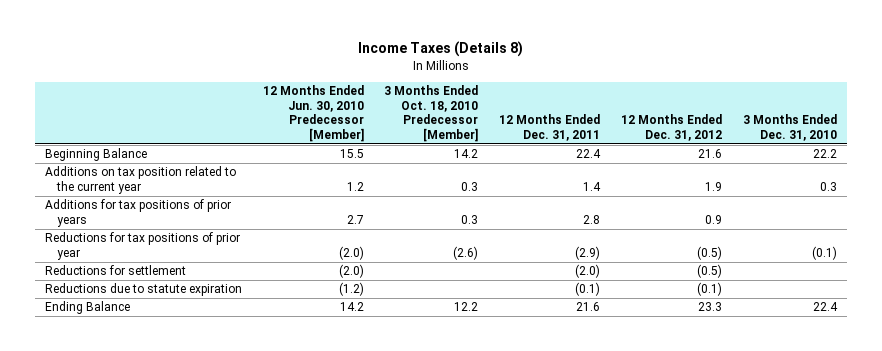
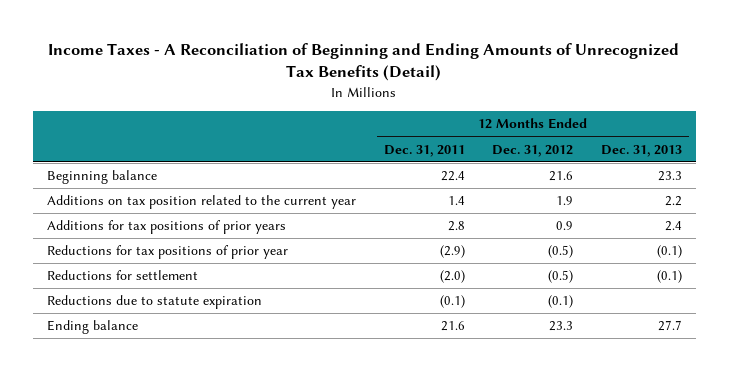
- Income Taxes (Details 8)
+ Income Taxes - A Reconciliation of Beginning and Ending Amounts of Unrecognized Tax Benefits (Detail)
- | 12 Months Ended Jun. 30, 2010 Predecessor [Member] | 3 Months Ended Oct. 18, 2010 Predecessor [Member] | 12 Months Ended Dec. 31, 2011 | 12 Months Ended Dec. 31, 2012 | 3 Months Ended Dec. 31, 2010
+ | 12 Months Ended Dec. 31, 2011 | 12 Months Ended Dec. 31, 2012 | 12 Months Ended Dec. 31, 2013
- Beginning Balance | 15.5 | 14.2 | 22.4 | 21.6 | 22.2
+ Beginning balance | 22.4 | 21.6 | 23.3
- Ending Balance | 14.2 | 12.2 | 21.6 | 23.3 | 22.4
+ Ending balance | 21.6 | 23.3 | 27.7

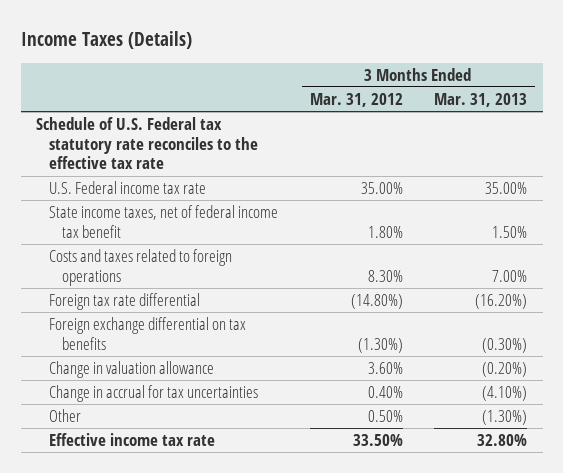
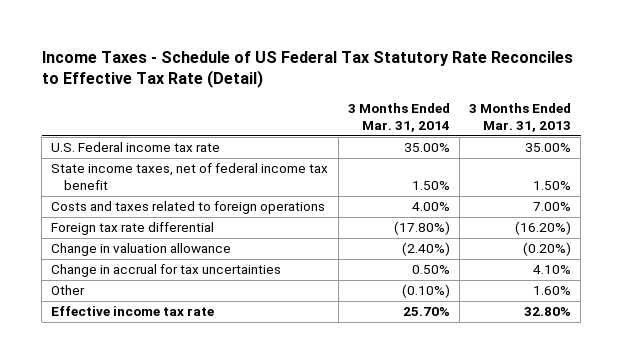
- Income Taxes (Details)
+ Income Taxes - Schedule of US Federal Tax Statutory Rate Reconciles to Effective Tax Rate (Detail)
- | 3 Months Ended Mar. 31, 2012 | 3 Months Ended Mar. 31, 2013
+ | 3 Months Ended Mar. 31, 2014 | 3 Months Ended Mar. 31, 2013
- Schedule of U.S. Federal tax statutory rate reconciles to the effective tax rate
- Foreign exchange differential on tax benefits | (1.30%) | (0.30%)
- Change in accrual for tax uncertainties | 0.40% | (4.10%)
- Other | 0.50% | (1.30%)
+ Change in accrual for tax uncertainties | 0.50% | 4.10%
+ Other | (0.10%) | 1.60%

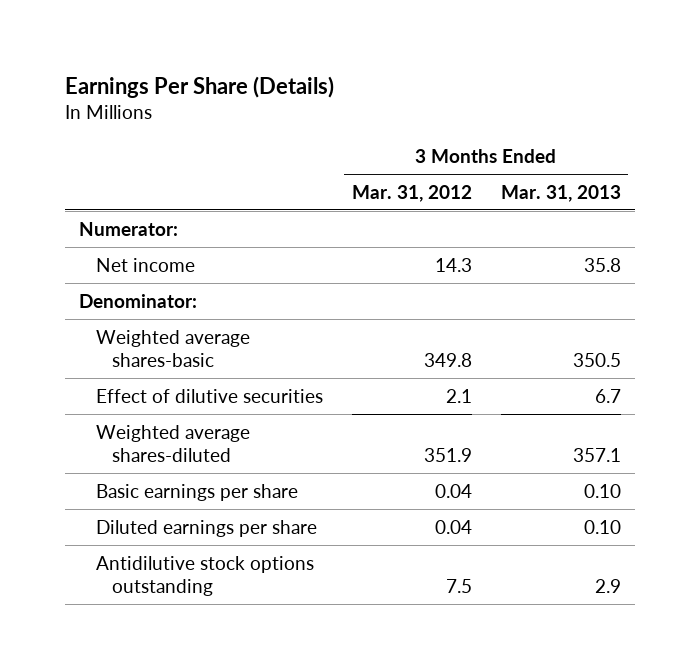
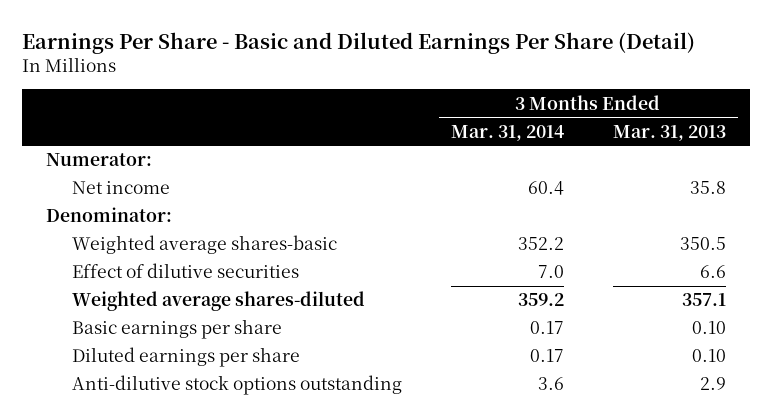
- Earnings Per Share (Details)
+ Earnings Per Share - Basic and Diluted Earnings Per Share (Detail)
- | 3 Months Ended Mar. 31, 2012 | 3 Months Ended Mar. 31, 2013
+ | 3 Months Ended Mar. 31, 2014 | 3 Months Ended Mar. 31, 2013
- Effect of dilutive securities | 2.1 | 6.7
+ Effect of dilutive securities | 7.0 | 6.6
- Antidilutive stock options outstanding | 7.5 | 2.9
+ Anti-dilutive stock options outstanding | 3.6 | 2.9

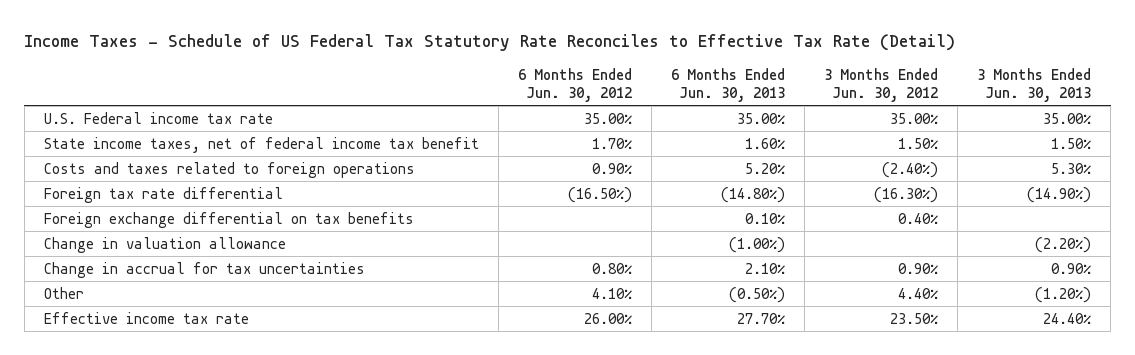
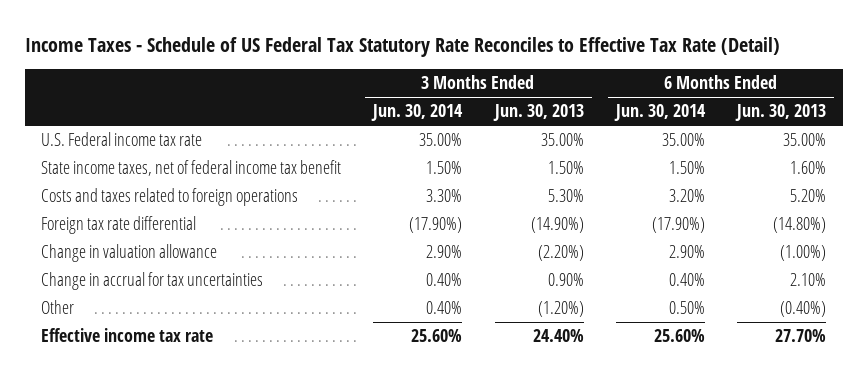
- | 6 Months Ended Jun. 30, 2012 | 6 Months Ended Jun. 30, 2013 | 3 Months Ended Jun. 30, 2012 | 3 Months Ended Jun. 30, 2013
+ | 3 Months Ended Jun. 30, 2014 | 3 Months Ended Jun. 30, 2013 | 6 Months Ended Jun. 30, 2014 | 6 Months Ended Jun. 30, 2013
- Foreign exchange differential on tax benefits | | 0.10% | 0.40% |
- Other | 4.10% | (0.50%) | 4.40% | (1.20%)
+ Other | 0.40% | (1.20%) | 0.50% | (0.40%)

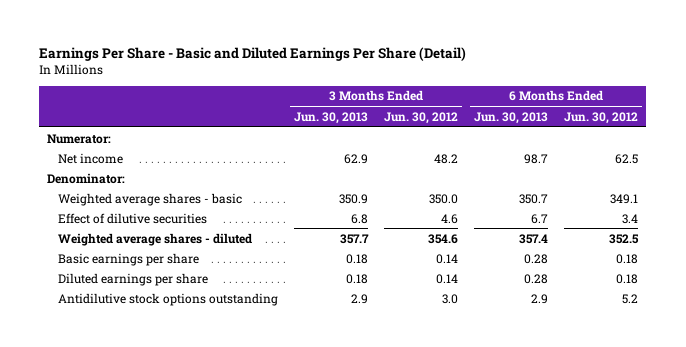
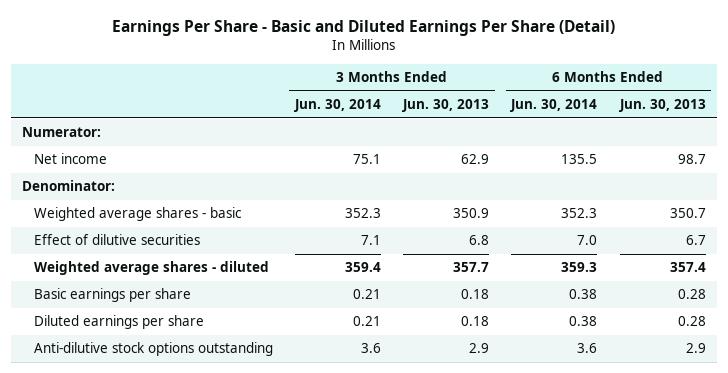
- | 3 Months Ended Jun. 30, 2013 | 3 Months Ended Jun. 30, 2012 | 6 Months Ended Jun. 30, 2013 | 6 Months Ended Jun. 30, 2012
+ | 3 Months Ended Jun. 30, 2014 | 3 Months Ended Jun. 30, 2013 | 6 Months Ended Jun. 30, 2014 | 6 Months Ended Jun. 30, 2013
- Antidilutive stock options outstanding | 2.9 | 3.0 | 2.9 | 5.2
+ Anti-dilutive stock options outstanding | 3.6 | 2.9 | 3.6 | 2.9

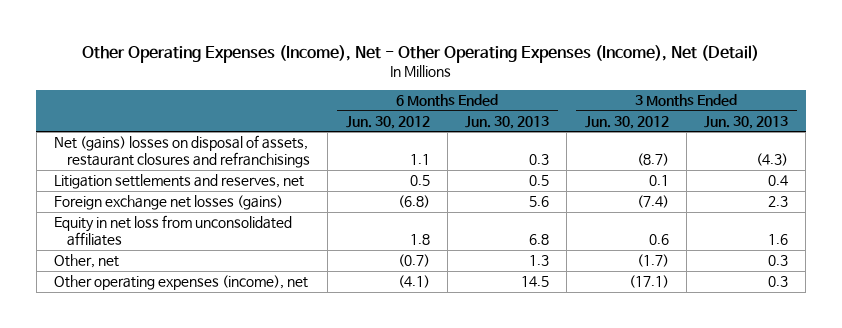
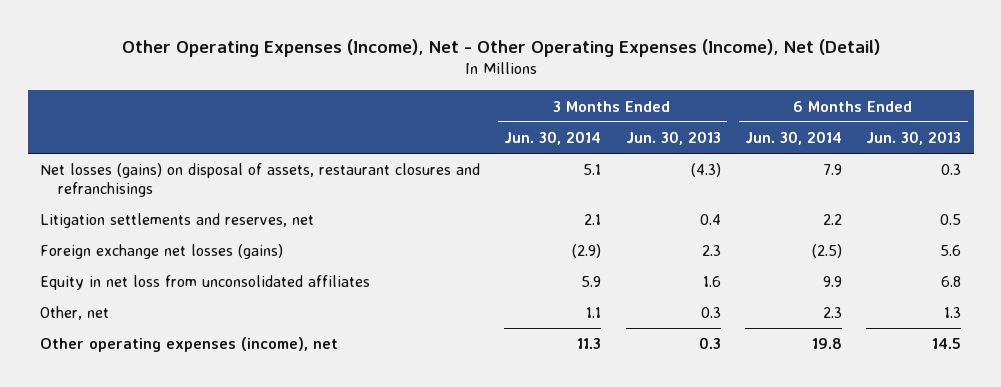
- | 6 Months Ended Jun. 30, 2012 | 6 Months Ended Jun. 30, 2013 | 3 Months Ended Jun. 30, 2012 | 3 Months Ended Jun. 30, 2013
+ | 3 Months Ended Jun. 30, 2014 | 3 Months Ended Jun. 30, 2013 | 6 Months Ended Jun. 30, 2014 | 6 Months Ended Jun. 30, 2013
- Net (gains) losses on disposal of assets, restaurant closures and refranchisings | 1.1 | 0.3 | (8.7) | (4.3)
+ Net losses (gains) on disposal of assets, restaurant closures and refranchisings | 5.1 | (4.3) | 7.9 | 0.3

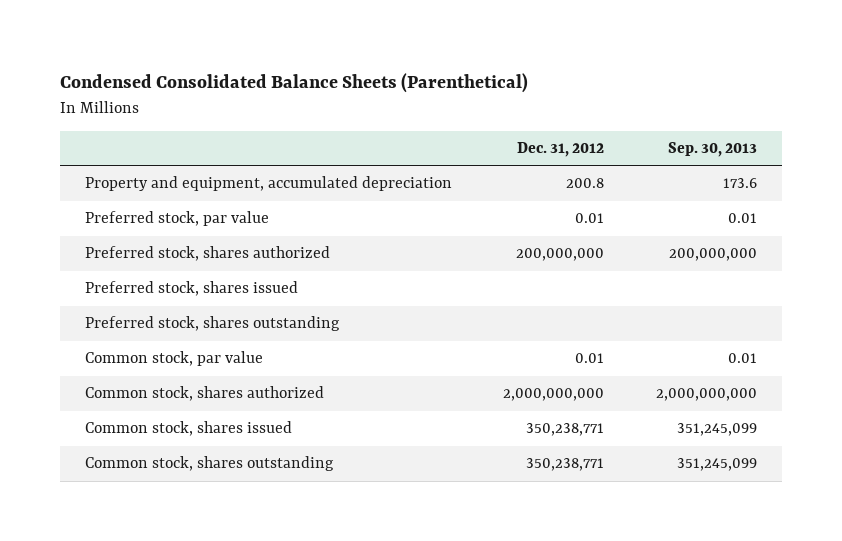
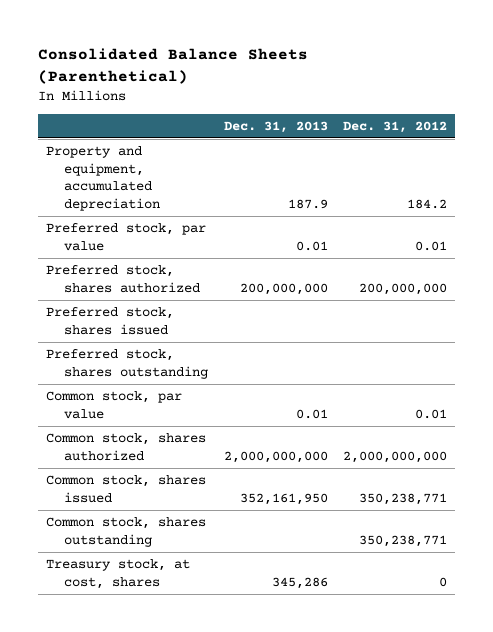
- Condensed Consolidated Balance Sheets (Parenthetical)
+ Consolidated Balance Sheets (Parenthetical)
- | Dec. 31, 2012 | Sep. 30, 2013
+ | Dec. 31, 2013 | Dec. 31, 2012
- Property and equipment, accumulated depreciation | 200.8 | 173.6
+ Property and equipment, accumulated depreciation | 187.9 | 184.2
+ Treasury stock, at cost, shares | 345,286 | 0

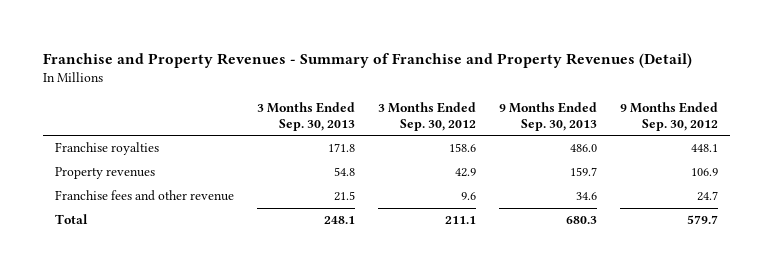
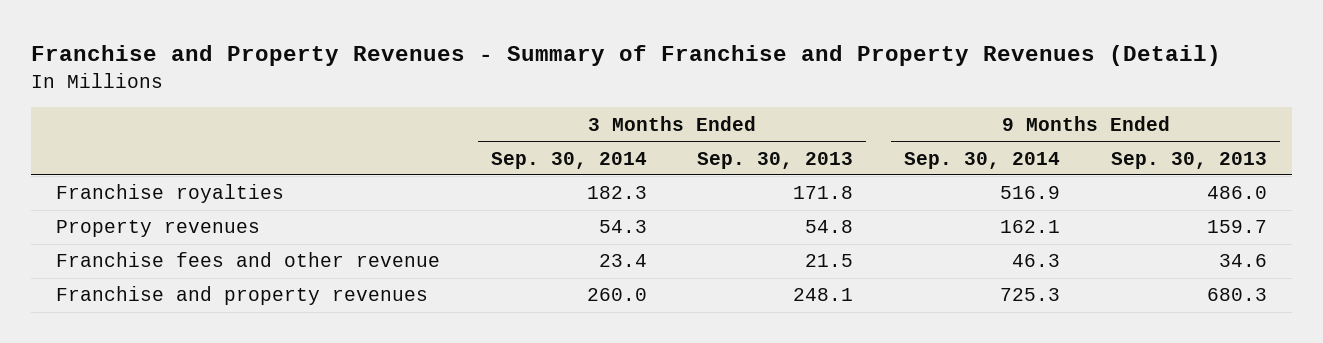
- | 3 Months Ended Sep. 30, 2013 | 3 Months Ended Sep. 30, 2012 | 9 Months Ended Sep. 30, 2013 | 9 Months Ended Sep. 30, 2012
+ | 3 Months Ended Sep. 30, 2014 | 3 Months Ended Sep. 30, 2013 | 9 Months Ended Sep. 30, 2014 | 9 Months Ended Sep. 30, 2013
- Total | 248.1 | 211.1 | 680.3 | 579.7
+ Franchise and property revenues | 260.0 | 248.1 | 725.3 | 680.3

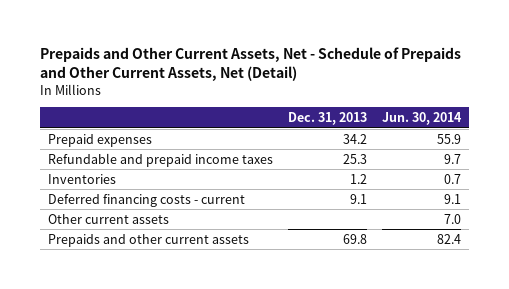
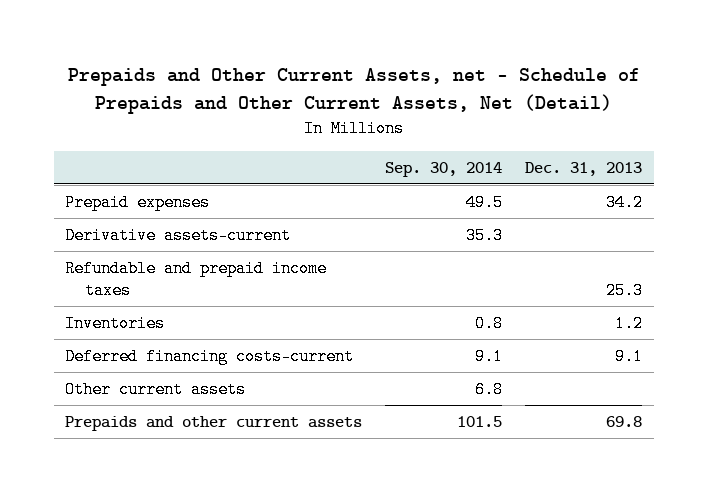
- Prepaids and Other Current Assets, Net - Schedule of Prepaids and Other Current Assets, Net (Detail)
+ Prepaids and Other Current Assets, net - Schedule of Prepaids and Other Current Assets, Net (Detail)
- | Dec. 31, 2013 | Jun. 30, 2014
+ | Sep. 30, 2014 | Dec. 31, 2013
+ Derivative assets-current | 35.3 |
- Deferred financing costs - current | 9.1 | 9.1
+ Deferred financing costs-current | 9.1 | 9.1

